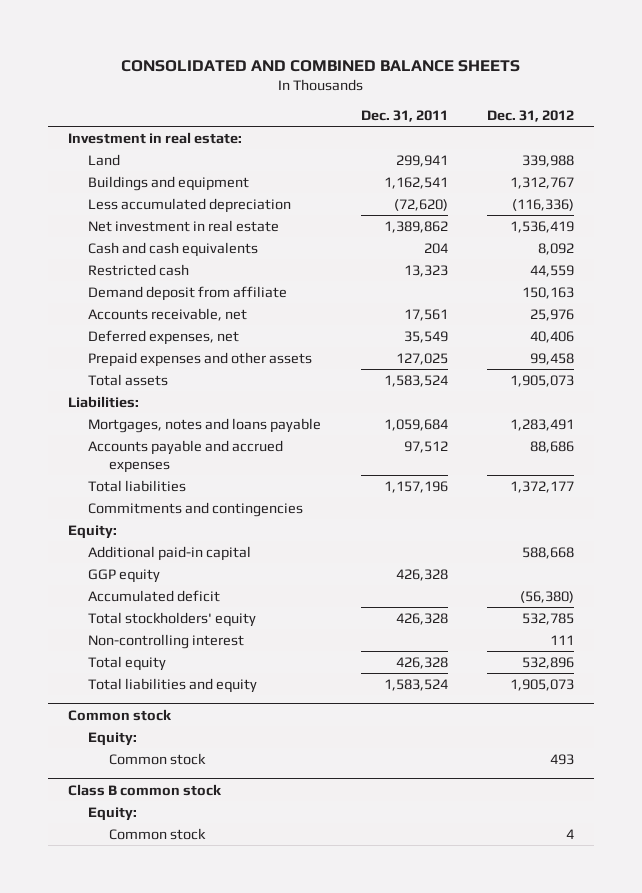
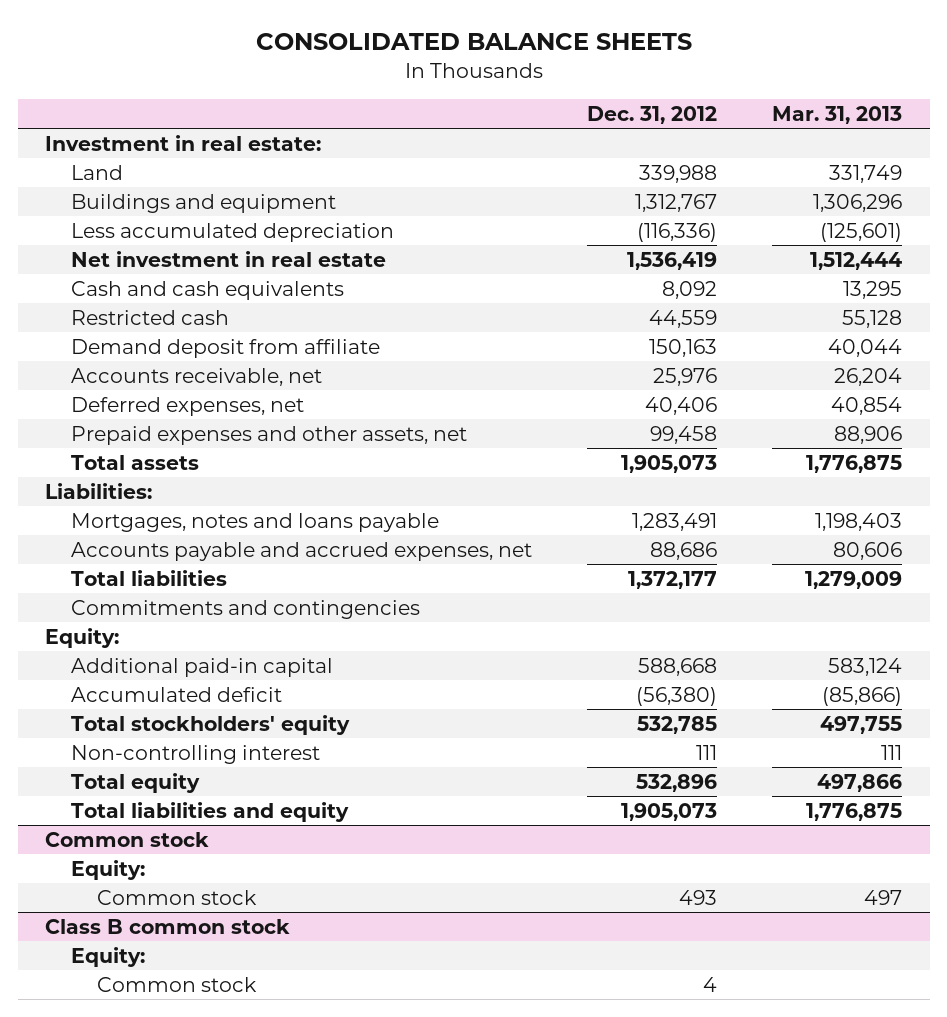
- CONSOLIDATED AND COMBINED BALANCE SHEETS
+ CONSOLIDATED BALANCE SHEETS
- | Dec. 31, 2011 | Dec. 31, 2012
+ | Dec. 31, 2012 | Mar. 31, 2013
- Prepaid expenses and other assets | 127,025 | 99,458
+ Prepaid expenses and other assets, net | 99,458 | 88,906
- Accounts payable and accrued expenses | 97,512 | 88,686
+ Accounts payable and accrued expenses, net | 88,686 | 80,606
- GGP equity | 426,328 |

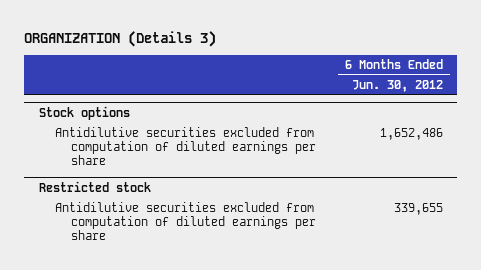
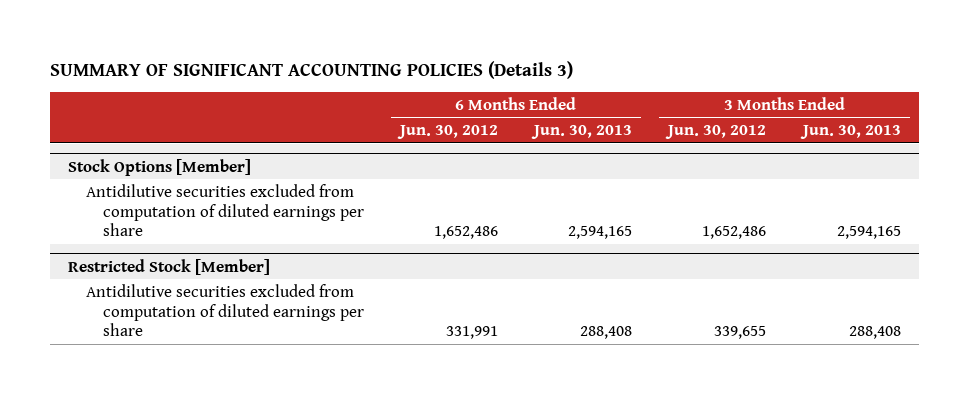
- ORGANIZATION (Details 3)
+ SUMMARY OF SIGNIFICANT ACCOUNTING POLICIES (Details 3)
- | 6 Months Ended Jun. 30, 2012
+ | 6 Months Ended Jun. 30, 2012 | 6 Months Ended Jun. 30, 2013 | 3 Months Ended Jun. 30, 2012 | 3 Months Ended Jun. 30, 2013
- Stock options
+ Stock Options [Member]
- Restricted stock
- Antidilutive securities excluded from computation of diluted earnings per share | 339,655
+ Restricted Stock [Member]
+ Antidilutive securities excluded from computation of diluted earnings per share | 331,991 | 288,408 | 339,655 | 288,408

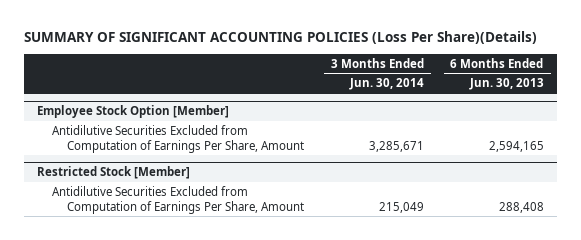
- SUMMARY OF SIGNIFICANT ACCOUNTING POLICIES (Details 3)
+ SUMMARY OF SIGNIFICANT ACCOUNTING POLICIES (Loss Per Share)(Details)
- | 6 Months Ended Jun. 30, 2012 | 6 Months Ended Jun. 30, 2013 | 3 Months Ended Jun. 30, 2012 | 3 Months Ended Jun. 30, 2013
+ | 3 Months Ended Jun. 30, 2014 | 6 Months Ended Jun. 30, 2013
- Stock Options [Member]
- Antidilutive securities excluded from computation of diluted earnings per share | 1,652,486 | 2,594,165 | 1,652,486 | 2,594,165
+ Employee Stock Option [Member]
+ Antidilutive Securities Excluded from Computation of Earnings Per Share, Amount | 3,285,671 | 2,594,165
@ Restricted Stock [Member]
- Antidilutive securities excluded from computation of diluted earnings per share | 331,991 | 288,408 | 339,655 | 288,408
+ Antidilutive Securities Excluded from Computation of Earnings Per Share, Amount | 215,049 | 288,408

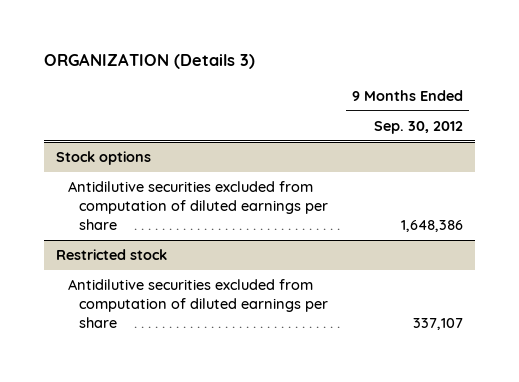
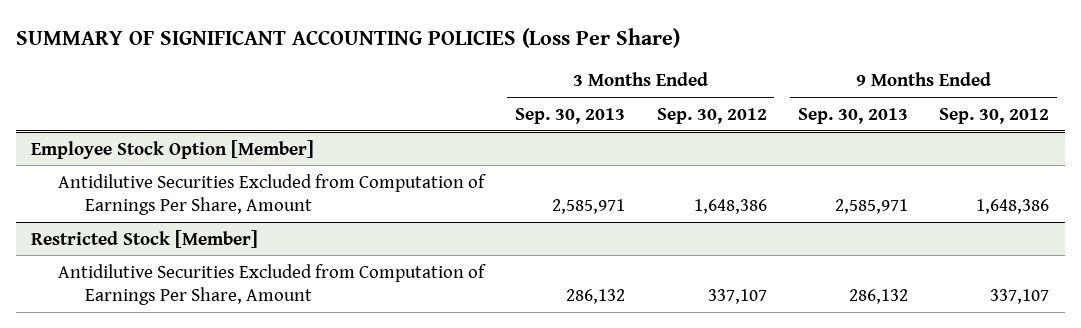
- ORGANIZATION (Details 3)
+ SUMMARY OF SIGNIFICANT ACCOUNTING POLICIES (Loss Per Share)
- | 9 Months Ended Sep. 30, 2012
+ | 3 Months Ended Sep. 30, 2013 | 3 Months Ended Sep. 30, 2012 | 9 Months Ended Sep. 30, 2013 | 9 Months Ended Sep. 30, 2012
- Stock options
- Antidilutive securities excluded from computation of diluted earnings per share | 1,648,386
- Restricted stock
- Antidilutive securities excluded from computation of diluted earnings per share | 337,107
+ Employee Stock Option [Member]
+ Antidilutive Securities Excluded from Computation of Earnings Per Share, Amount | 2,585,971 | 1,648,386 | 2,585,971 | 1,648,386
+ Restricted Stock [Member]
+ Antidilutive Securities Excluded from Computation of Earnings Per Share, Amount | 286,132 | 337,107 | 286,132 | 337,107

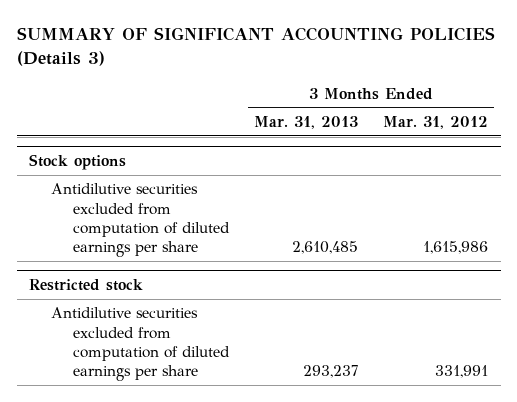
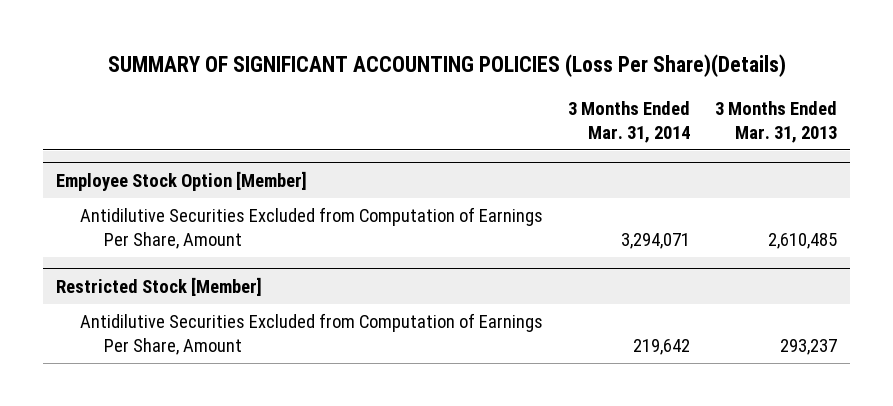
- SUMMARY OF SIGNIFICANT ACCOUNTING POLICIES (Details 3)
+ SUMMARY OF SIGNIFICANT ACCOUNTING POLICIES (Loss Per Share)(Details)
- | 3 Months Ended Mar. 31, 2013 | 3 Months Ended Mar. 31, 2012
+ | 3 Months Ended Mar. 31, 2014 | 3 Months Ended Mar. 31, 2013
- Stock options
- Antidilutive securities excluded from computation of diluted earnings per share | 2,610,485 | 1,615,986
- Restricted stock
- Antidilutive securities excluded from computation of diluted earnings per share | 293,237 | 331,991
+ Employee Stock Option [Member]
+ Antidilutive Securities Excluded from Computation of Earnings Per Share, Amount | 3,294,071 | 2,610,485
+ Restricted Stock [Member]
+ Antidilutive Securities Excluded from Computation of Earnings Per Share, Amount | 219,642 | 293,237

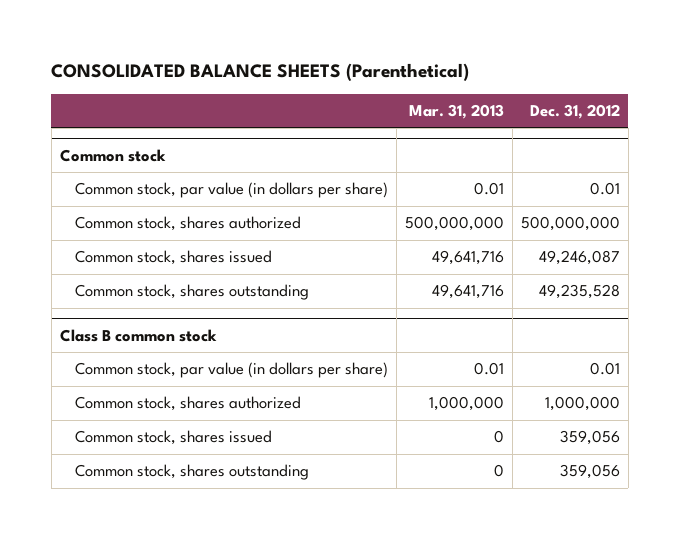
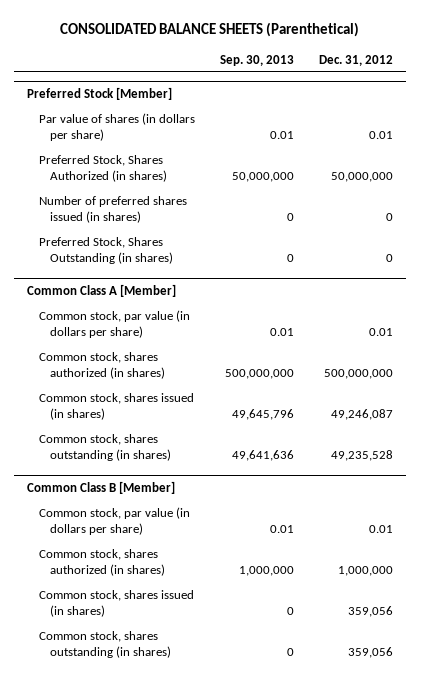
- | Mar. 31, 2013 | Dec. 31, 2012
+ | Sep. 30, 2013 | Dec. 31, 2012
- Common stock
+ Preferred Stock [Member]
+ Par value of shares (in dollars per share) | 0.01 | 0.01
+ Preferred Stock, Shares Authorized (in shares) | 50,000,000 | 50,000,000
+ Number of preferred shares issued (in shares) | 0 | 0
+ Preferred Stock, Shares Outstanding (in shares) | 0 | 0
+ Common Class A [Member]
- Common stock, shares authorized | 500,000,000 | 500,000,000
- Common stock, shares issued | 49,641,716 | 49,246,087
- Common stock, shares outstanding | 49,641,716 | 49,235,528
- Class B common stock
+ Common stock, shares authorized (in shares) | 500,000,000 | 500,000,000
+ Common stock, shares issued (in shares) | 49,645,796 | 49,246,087
+ Common stock, shares outstanding (in shares) | 49,641,636 | 49,235,528
+ Common Class B [Member]
- Common stock, shares authorized | 1,000,000 | 1,000,000
- Common stock, shares issued | 0 | 359,056
- Common stock, shares outstanding | 0 | 359,056
+ Common stock, shares authorized (in shares) | 1,000,000 | 1,000,000
+ Common stock, shares issued (in shares) | 0 | 359,056
+ Common stock, shares outstanding (in shares) | 0 | 359,056

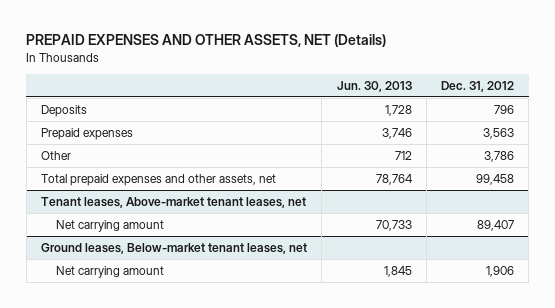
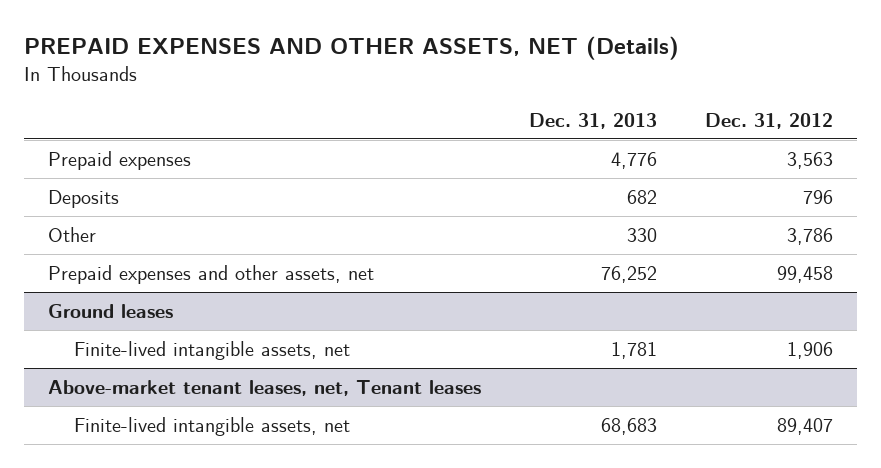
- | Jun. 30, 2013 | Dec. 31, 2012
+ | Dec. 31, 2013 | Dec. 31, 2012
moved down: Deposits | 682 | 796
- Total prepaid expenses and other assets, net | 78,764 | 99,458
- Tenant leases, Above-market tenant leases, net
- Net carrying amount | 70,733 | 89,407
- Ground leases, Below-market tenant leases, net
- Net carrying amount | 1,845 | 1,906
+ Prepaid expenses and other assets, net | 76,252 | 99,458
+ Ground leases
+ Finite-lived intangible assets, net | 1,781 | 1,906
+ Above-market tenant leases, net, Tenant leases
+ Finite-lived intangible assets, net | 68,683 | 89,407

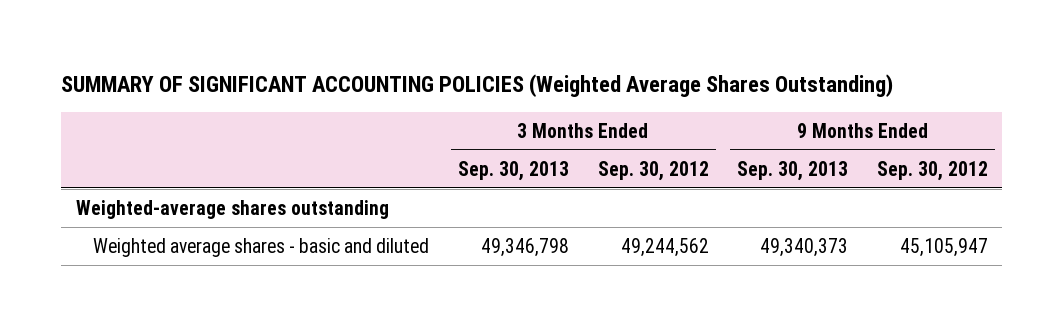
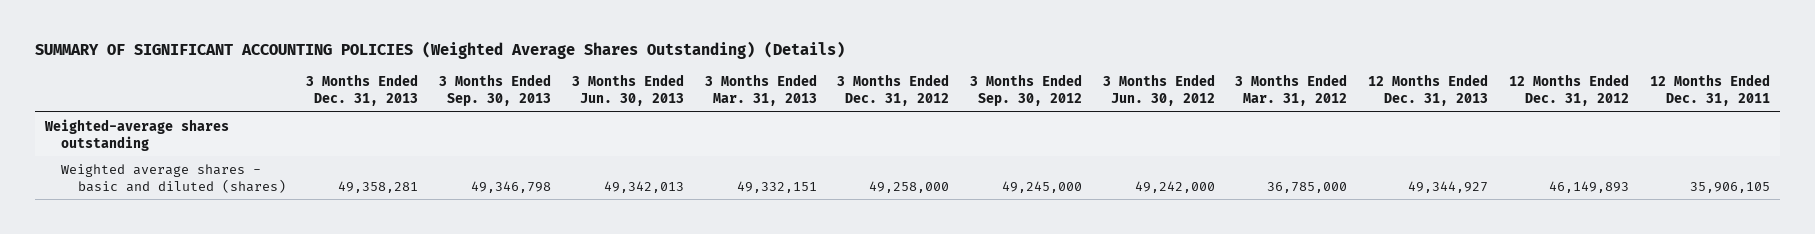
- SUMMARY OF SIGNIFICANT ACCOUNTING POLICIES (Weighted Average Shares Outstanding)
+ SUMMARY OF SIGNIFICANT ACCOUNTING POLICIES (Weighted Average Shares Outstanding) (Details)
- | 3 Months Ended Sep. 30, 2013 | 3 Months Ended Sep. 30, 2012 | 9 Months Ended Sep. 30, 2013 | 9 Months Ended Sep. 30, 2012
+ | 3 Months Ended Dec. 31, 2013 | 3 Months Ended Sep. 30, 2013 | 3 Months Ended Jun. 30, 2013 | 3 Months Ended Mar. 31, 2013 | 3 Months Ended Dec. 31, 2012 | 3 Months Ended Sep. 30, 2012 | 3 Months Ended Jun. 30, 2012 | 3 Months Ended Mar. 31, 2012 | 12 Months Ended Dec. 31, 2013 | 12 Months Ended Dec. 31, 2012 | 12 Months Ended Dec. 31, 2011
- Weighted average shares - basic and diluted | 49,346,798 | 49,244,562 | 49,340,373 | 45,105,947
+ Weighted average shares - basic and diluted (shares) | 49,358,281 | 49,346,798 | 49,342,013 | 49,332,151 | 49,258,000 | 49,245,000 | 49,242,000 | 36,785,000 | 49,344,927 | 46,149,893 | 35,906,105

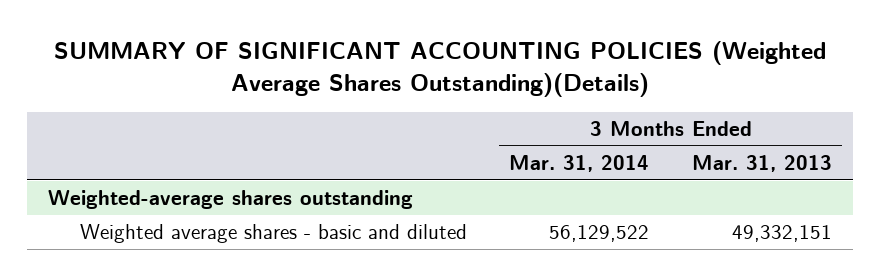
- SUMMARY OF SIGNIFICANT ACCOUNTING POLICIES (Weighted Average Shares Outstanding) (Details)
+ SUMMARY OF SIGNIFICANT ACCOUNTING POLICIES (Weighted Average Shares Outstanding)(Details)
- | 3 Months Ended Dec. 31, 2013 | 3 Months Ended Sep. 30, 2013 | 3 Months Ended Jun. 30, 2013 | 3 Months Ended Mar. 31, 2013 | 3 Months Ended Dec. 31, 2012 | 3 Months Ended Sep. 30, 2012 | 3 Months Ended Jun. 30, 2012 | 3 Months Ended Mar. 31, 2012 | 12 Months Ended Dec. 31, 2013 | 12 Months Ended Dec. 31, 2012 | 12 Months Ended Dec. 31, 2011
+ | 3 Months Ended Mar. 31, 2014 | 3 Months Ended Mar. 31, 2013
- Weighted average shares - basic and diluted (shares) | 49,358,281 | 49,346,798 | 49,342,013 | 49,332,151 | 49,258,000 | 49,245,000 | 49,242,000 | 36,785,000 | 49,344,927 | 46,149,893 | 35,906,105
+ Weighted average shares - basic and diluted | 56,129,522 | 49,332,151

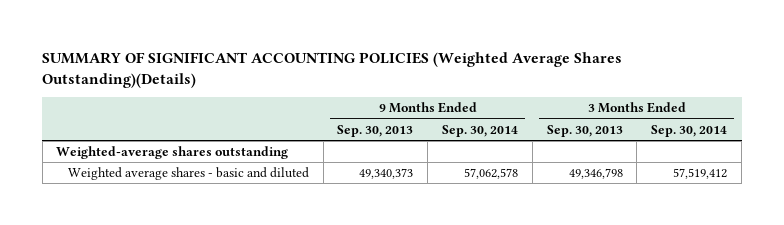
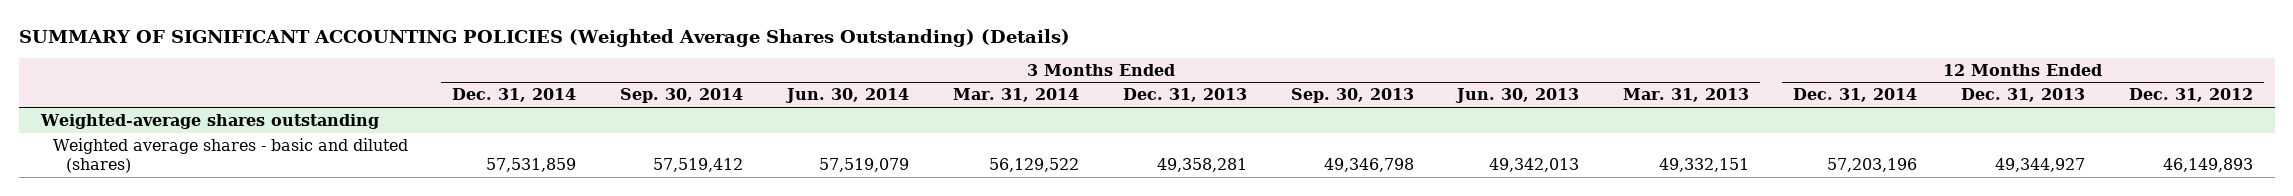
- SUMMARY OF SIGNIFICANT ACCOUNTING POLICIES (Weighted Average Shares Outstanding)(Details)
+ SUMMARY OF SIGNIFICANT ACCOUNTING POLICIES (Weighted Average Shares Outstanding) (Details)
- | 9 Months Ended Sep. 30, 2013 | 9 Months Ended Sep. 30, 2014 | 3 Months Ended Sep. 30, 2013 | 3 Months Ended Sep. 30, 2014
+ | 3 Months Ended Dec. 31, 2014 | 3 Months Ended Sep. 30, 2014 | 3 Months Ended Jun. 30, 2014 | 3 Months Ended Mar. 31, 2014 | 3 Months Ended Dec. 31, 2013 | 3 Months Ended Sep. 30, 2013 | 3 Months Ended Jun. 30, 2013 | 3 Months Ended Mar. 31, 2013 | 12 Months Ended Dec. 31, 2014 | 12 Months Ended Dec. 31, 2013 | 12 Months Ended Dec. 31, 2012
- Weighted average shares - basic and diluted | 49,340,373 | 57,062,578 | 49,346,798 | 57,519,412
+ Weighted average shares - basic and diluted (shares) | 57,531,859 | 57,519,412 | 57,519,079 | 56,129,522 | 49,358,281 | 49,346,798 | 49,342,013 | 49,332,151 | 57,203,196 | 49,344,927 | 46,149,893

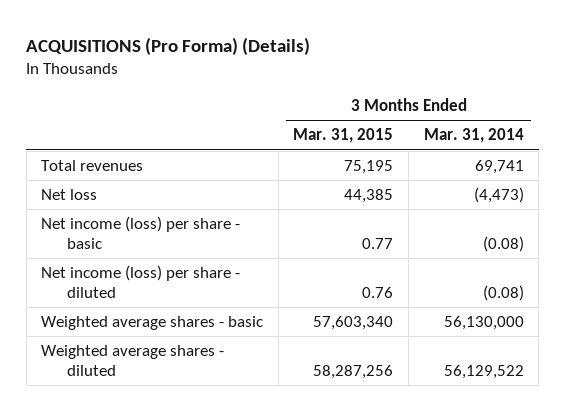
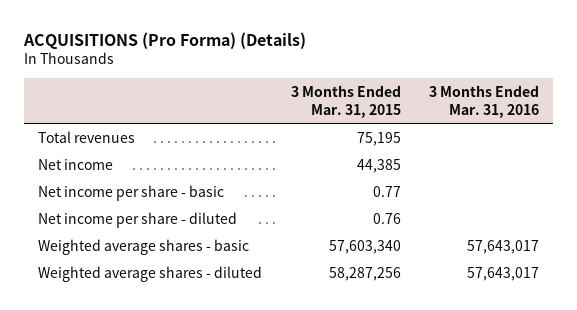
- | 3 Months Ended Mar. 31, 2015 | 3 Months Ended Mar. 31, 2014
+ | 3 Months Ended Mar. 31, 2015 | 3 Months Ended Mar. 31, 2016
- Net loss | 44,385 | (4,473)
- Net income (loss) per share - basic | 0.77 | (0.08)
- Net income (loss) per share - diluted | 0.76 | (0.08)
+ Net income | 44,385 |
+ Net income per share - basic | 0.77 |
+ Net income per share - diluted | 0.76 |

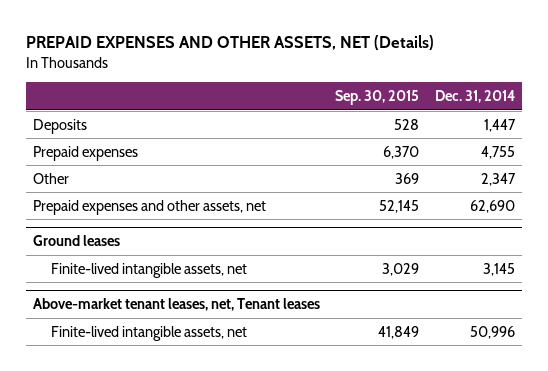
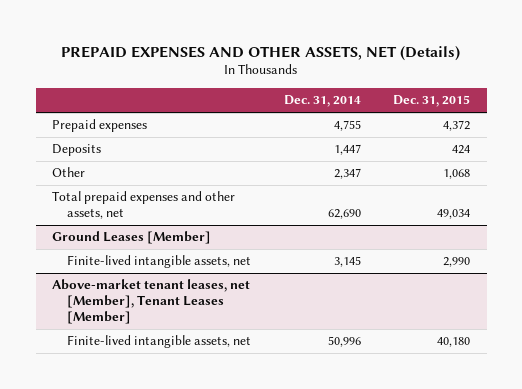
- | Sep. 30, 2015 | Dec. 31, 2014
+ | Dec. 31, 2014 | Dec. 31, 2015
moved down: Deposits | 1,447 | 424
- Prepaid expenses and other assets, net | 52,145 | 62,690
- Ground leases
+ Total prepaid expenses and other assets, net | 62,690 | 49,034
+ Ground Leases [Member]
- Above-market tenant leases, net, Tenant leases
+ Above-market tenant leases, net [Member], Tenant Leases [Member]

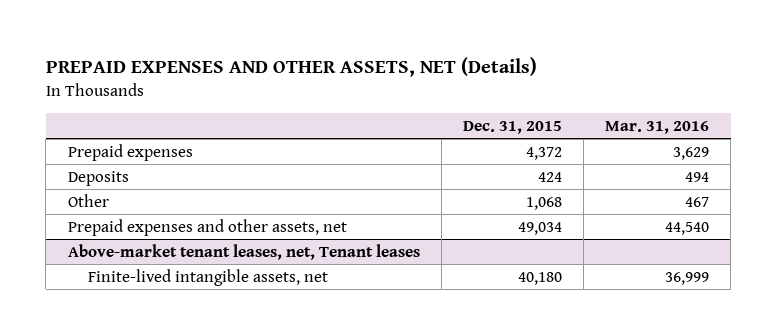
- | Dec. 31, 2014 | Dec. 31, 2015
+ | Dec. 31, 2015 | Mar. 31, 2016
- Total prepaid expenses and other assets, net | 62,690 | 49,034
- Ground Leases [Member]
- Finite-lived intangible assets, net | 3,145 | 2,990
- Above-market tenant leases, net [Member], Tenant Leases [Member]
+ Prepaid expenses and other assets, net | 49,034 | 44,540
+ Above-market tenant leases, net, Tenant leases

